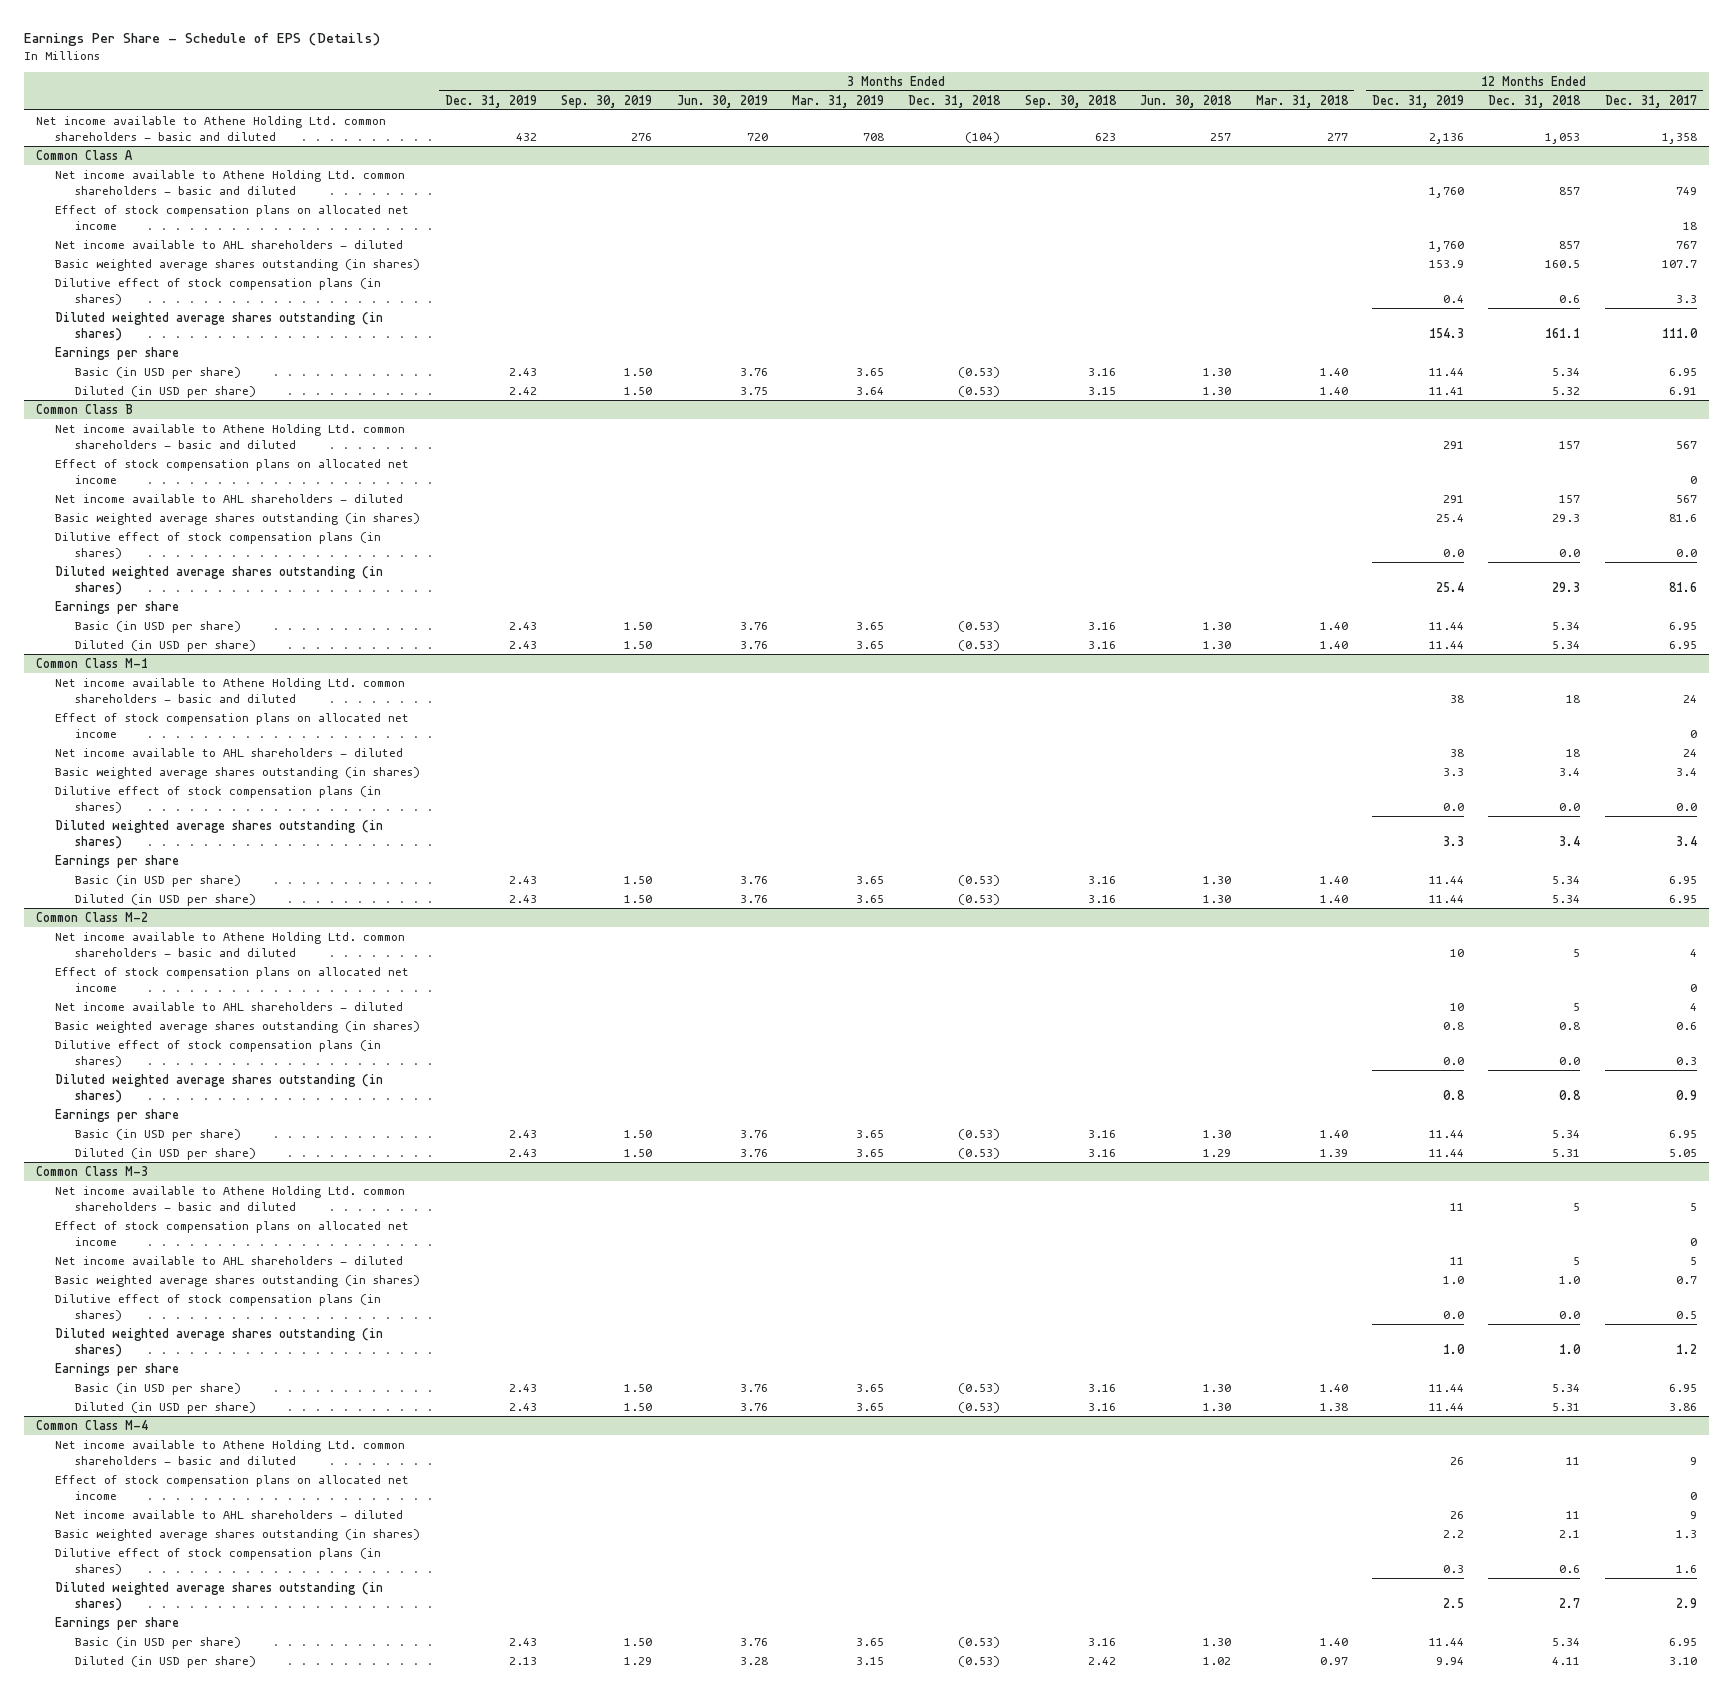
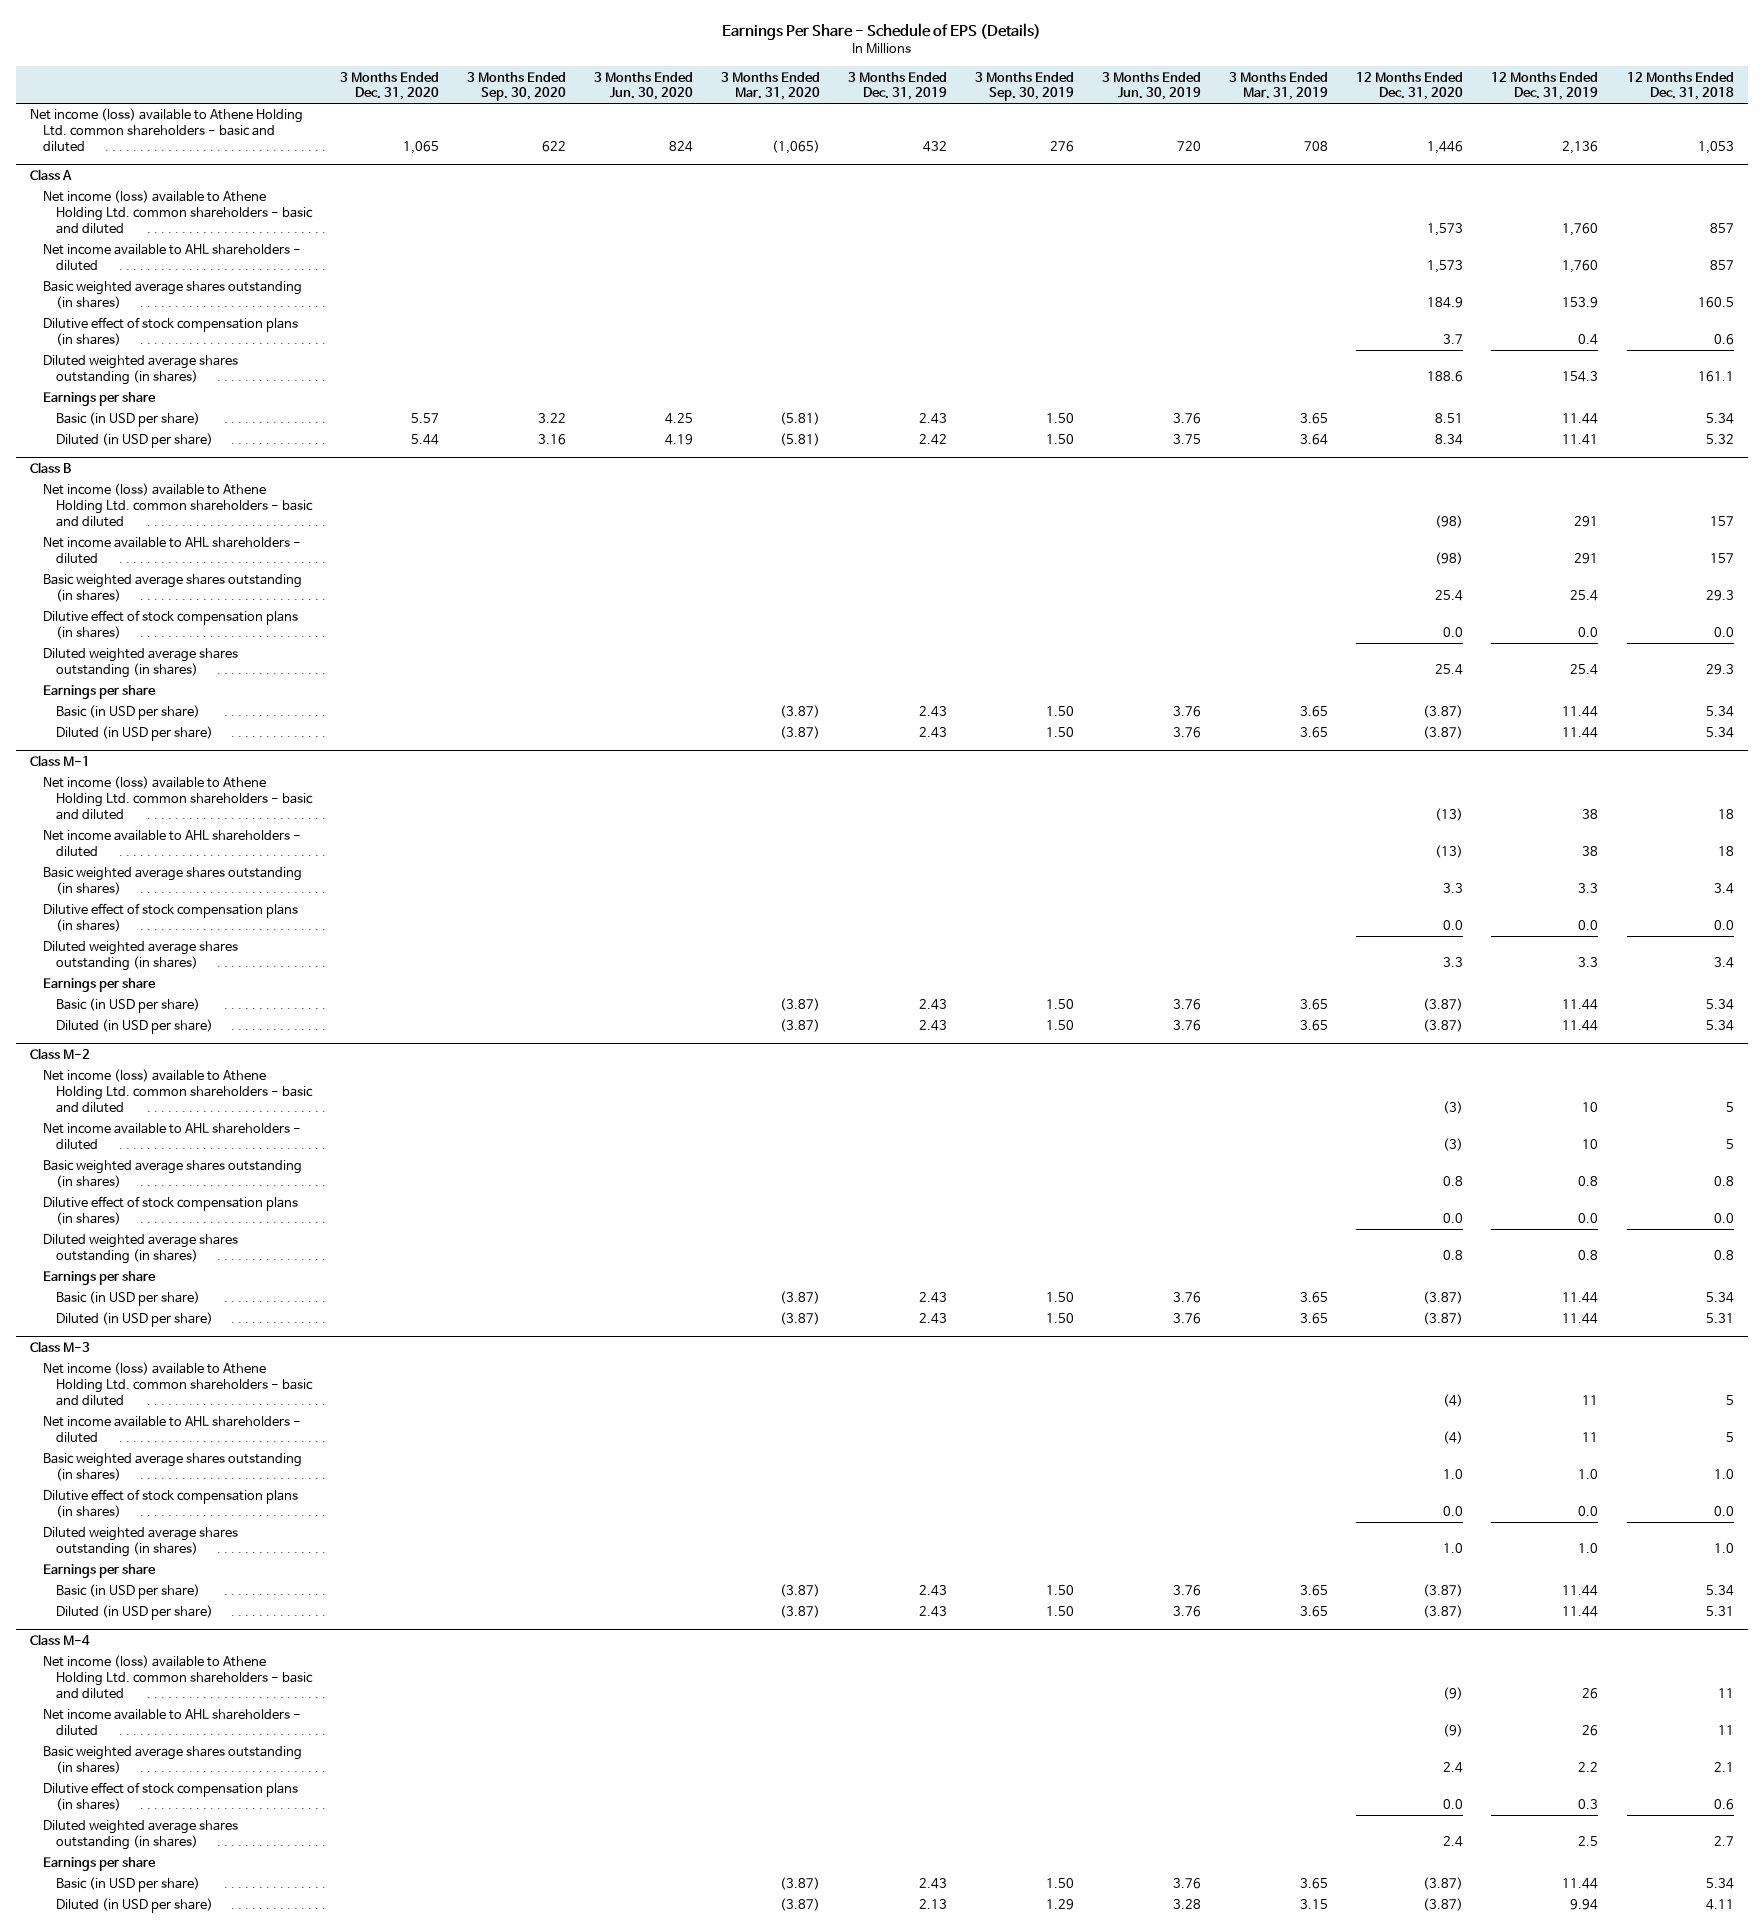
- | 3 Months Ended Dec. 31, 2019 | 3 Months Ended Sep. 30, 2019 | 3 Months Ended Jun. 30, 2019 | 3 Months Ended Mar. 31, 2019 | 3 Months Ended Dec. 31, 2018 | 3 Months Ended Sep. 30, 2018 | 3 Months Ended Jun. 30, 2018 | 3 Months Ended Mar. 31, 2018 | 12 Months Ended Dec. 31, 2019 | 12 Months Ended Dec. 31, 2018 | 12 Months Ended Dec. 31, 2017
+ | 3 Months Ended Dec. 31, 2020 | 3 Months Ended Sep. 30, 2020 | 3 Months Ended Jun. 30, 2020 | 3 Months Ended Mar. 31, 2020 | 3 Months Ended Dec. 31, 2019 | 3 Months Ended Sep. 30, 2019 | 3 Months Ended Jun. 30, 2019 | 3 Months Ended Mar. 31, 2019 | 12 Months Ended Dec. 31, 2020 | 12 Months Ended Dec. 31, 2019 | 12 Months Ended Dec. 31, 2018
- Net income available to Athene Holding Ltd. common shareholders - basic and diluted | 432 | 276 | 720 | 708 | (104) | 623 | 257 | 277 | 2,136 | 1,053 | 1,358
- Common Class A
- Net income available to Athene Holding Ltd. common shareholders - basic and diluted | | | | | | | | | 1,760 | 857 | 749
- Effect of stock compensation plans on allocated net income | | | | | | | | | | | 18
+ Net income (loss) available to Athene Holding Ltd. common shareholders - basic and diluted | 1,065 | 622 | 824 | (1,065) | 432 | 276 | 720 | 708 | 1,446 | 2,136 | 1,053
+ Class A
+ Net income (loss) available to Athene Holding Ltd. common shareholders - basic and diluted | | | | | | | | | 1,573 | 1,760 | 857
- Common Class B
- Net income available to Athene Holding Ltd. common shareholders - basic and diluted | | | | | | | | | 291 | 157 | 567
- Effect of stock compensation plans on allocated net income | | | | | | | | | | | 0
+ Class B
+ Net income (loss) available to Athene Holding Ltd. common shareholders - basic and diluted | | | | | | | | | (98) | 291 | 157
- Common Class M-1
- Net income available to Athene Holding Ltd. common shareholders - basic and diluted | | | | | | | | | 38 | 18 | 24
- Effect of stock compensation plans on allocated net income | | | | | | | | | | | 0
+ Class M-1
+ Net income (loss) available to Athene Holding Ltd. common shareholders - basic and diluted | | | | | | | | | (13) | 38 | 18
- Common Class M-2
- Net income available to Athene Holding Ltd. common shareholders - basic and diluted | | | | | | | | | 10 | 5 | 4
- Effect of stock compensation plans on allocated net income | | | | | | | | | | | 0
+ Class M-2
+ Net income (loss) available to Athene Holding Ltd. common shareholders - basic and diluted | | | | | | | | | (3) | 10 | 5
- Common Class M-3
- Net income available to Athene Holding Ltd. common shareholders - basic and diluted | | | | | | | | | 11 | 5 | 5
- Effect of stock compensation plans on allocated net income | | | | | | | | | | | 0
+ Class M-3
+ Net income (loss) available to Athene Holding Ltd. common shareholders - basic and diluted | | | | | | | | | (4) | 11 | 5
- Common Class M-4
- Net income available to Athene Holding Ltd. common shareholders - basic and diluted | | | | | | | | | 26 | 11 | 9
- Effect of stock compensation plans on allocated net income | | | | | | | | | | | 0
+ Class M-4
+ Net income (loss) available to Athene Holding Ltd. common shareholders - basic and diluted | | | | | | | | | (9) | 26 | 11

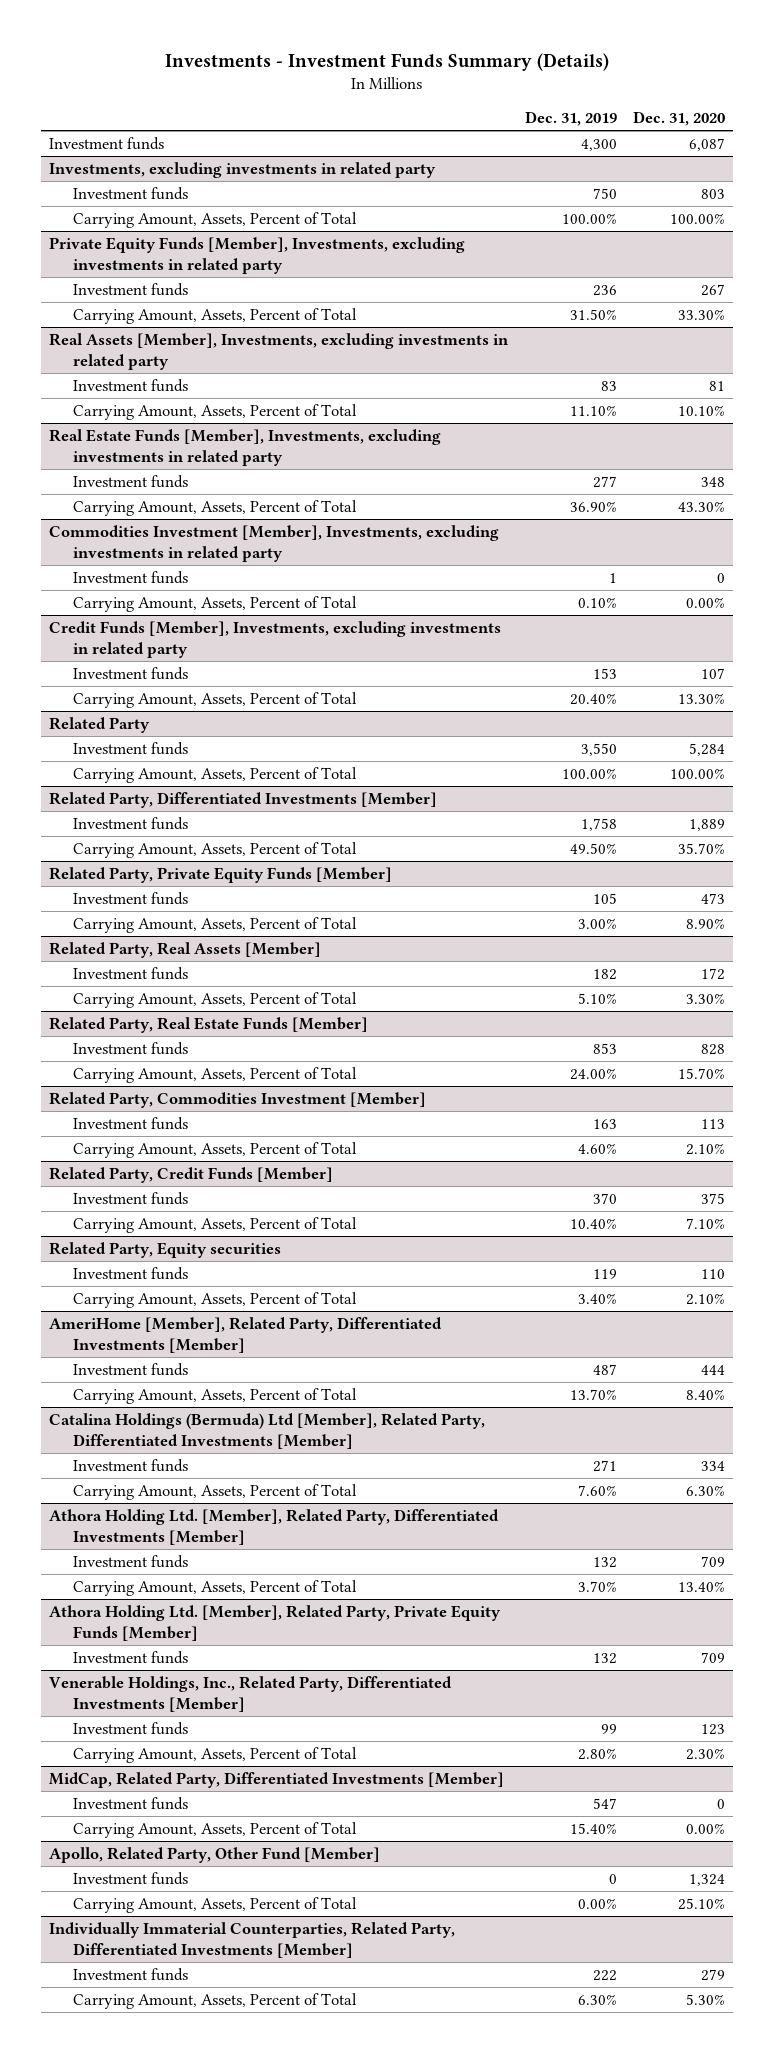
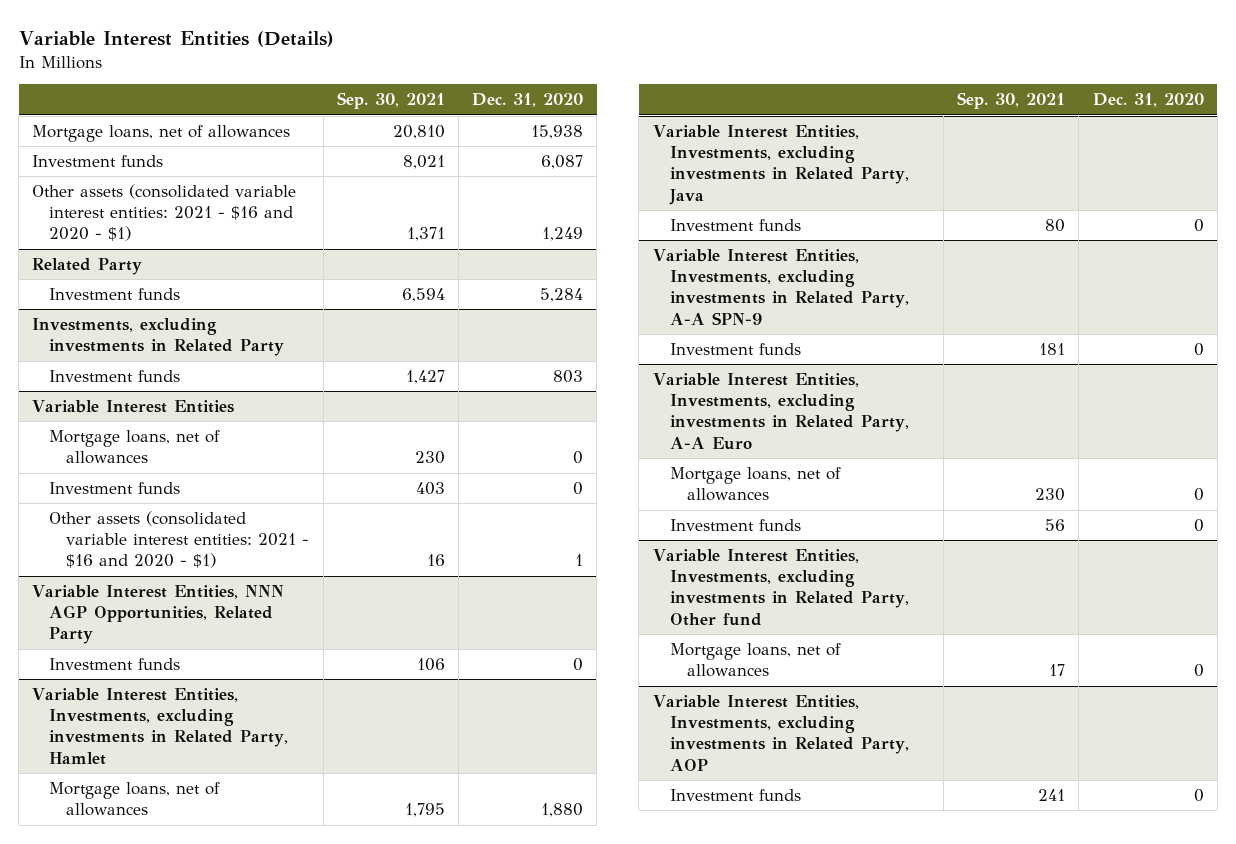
- Investments - Investment Funds Summary (Details)
+ Variable Interest Entities (Details)
- | Dec. 31, 2019 | Dec. 31, 2020
+ | Sep. 30, 2021 | Dec. 31, 2020
+ Mortgage loans, net of allowances | 20,810 | 15,938
- Investments, excluding investments in related party
- Investment funds | 750 | 803
- Carrying Amount, Assets, Percent of Total | 100.00% | 100.00%
- Private Equity Funds [Member], Investments, excluding investments in related party
- Investment funds | 236 | 267
- Carrying Amount, Assets, Percent of Total | 31.50% | 33.30%
- Real Assets [Member], Investments, excluding investments in related party
- Investment funds | 83 | 81
- Carrying Amount, Assets, Percent of Total | 11.10% | 10.10%
- Real Estate Funds [Member], Investments, excluding investments in related party
- Investment funds | 277 | 348
- Carrying Amount, Assets, Percent of Total | 36.90% | 43.30%
- Commodities Investment [Member], Investments, excluding investments in related party
- Investment funds | 1 | 0
- Carrying Amount, Assets, Percent of Total | 0.10% | 0.00%
- Credit Funds [Member], Investments, excluding investments in related party
- Investment funds | 153 | 107
- Carrying Amount, Assets, Percent of Total | 20.40% | 13.30%
+ Other assets (consolidated variable interest entities: 2021 - $16 and 2020 - $1) | 1,371 | 1,249
@ Related Party
- Carrying Amount, Assets, Percent of Total | 100.00% | 100.00%
- Related Party, Differentiated Investments [Member]
- Investment funds | 1,758 | 1,889
- Carrying Amount, Assets, Percent of Total | 49.50% | 35.70%
- Related Party, Private Equity Funds [Member]
- Investment funds | 105 | 473
- Carrying Amount, Assets, Percent of Total | 3.00% | 8.90%
- Related Party, Real Assets [Member]
- Investment funds | 182 | 172
- Carrying Amount, Assets, Percent of Total | 5.10% | 3.30%
- Related Party, Real Estate Funds [Member]
- Investment funds | 853 | 828
- Carrying Amount, Assets, Percent of Total | 24.00% | 15.70%
- Related Party, Commodities Investment [Member]
- Investment funds | 163 | 113
- Carrying Amount, Assets, Percent of Total | 4.60% | 2.10%
- Related Party, Credit Funds [Member]
- Investment funds | 370 | 375
- Carrying Amount, Assets, Percent of Total | 10.40% | 7.10%
- Related Party, Equity securities
- Investment funds | 119 | 110
- Carrying Amount, Assets, Percent of Total | 3.40% | 2.10%
- AmeriHome [Member], Related Party, Differentiated Investments [Member]
- Investment funds | 487 | 444
- Carrying Amount, Assets, Percent of Total | 13.70% | 8.40%
- Catalina Holdings (Bermuda) Ltd [Member], Related Party, Differentiated Investments [Member]
- Investment funds | 271 | 334
- Carrying Amount, Assets, Percent of Total | 7.60% | 6.30%
- Athora Holding Ltd. [Member], Related Party, Differentiated Investments [Member]
- Investment funds | 132 | 709
- Carrying Amount, Assets, Percent of Total | 3.70% | 13.40%
- Athora Holding Ltd. [Member], Related Party, Private Equity Funds [Member]
- Investment funds | 132 | 709
- Venerable Holdings, Inc., Related Party, Differentiated Investments [Member]
- Investment funds | 99 | 123
- Carrying Amount, Assets, Percent of Total | 2.80% | 2.30%
- MidCap, Related Party, Differentiated Investments [Member]
+ Investments, excluding investments in Related Party
+ Investment funds | 1,427 | 803
+ Variable Interest Entities
+ Mortgage loans, net of allowances | 230 | 0
- Carrying Amount, Assets, Percent of Total | 15.40% | 0.00%
- Apollo, Related Party, Other Fund [Member]
- Investment funds | 0 | 1,324
- Carrying Amount, Assets, Percent of Total | 0.00% | 25.10%
- Individually Immaterial Counterparties, Related Party, Differentiated Investments [Member]
- Investment funds | 222 | 279
- Carrying Amount, Assets, Percent of Total | 6.30% | 5.30%
+ Other assets (consolidated variable interest entities: 2021 - $16 and 2020 - $1) | 16 | 1
+ Variable Interest Entities, NNN AGP Opportunities, Related Party
+ Investment funds | 106 | 0
+ Variable Interest Entities, Investments, excluding investments in Related Party, Hamlet
+ Mortgage loans, net of allowances | 1,795 | 1,880
+ Variable Interest Entities, Investments, excluding investments in Related Party, Java
+ Investment funds | 80 | 0
+ Variable Interest Entities, Investments, excluding investments in Related Party, A-A SPN-9
+ Investment funds | 181 | 0
+ Variable Interest Entities, Investments, excluding investments in Related Party, A-A Euro
+ Mortgage loans, net of allowances | 230 | 0
+ Investment funds | 56 | 0
+ Variable Interest Entities, Investments, excluding investments in Related Party, Other fund
+ Mortgage loans, net of allowances | 17 | 0
+ Variable Interest Entities, Investments, excluding investments in Related Party, AOP
+ Investment funds | 241 | 0

